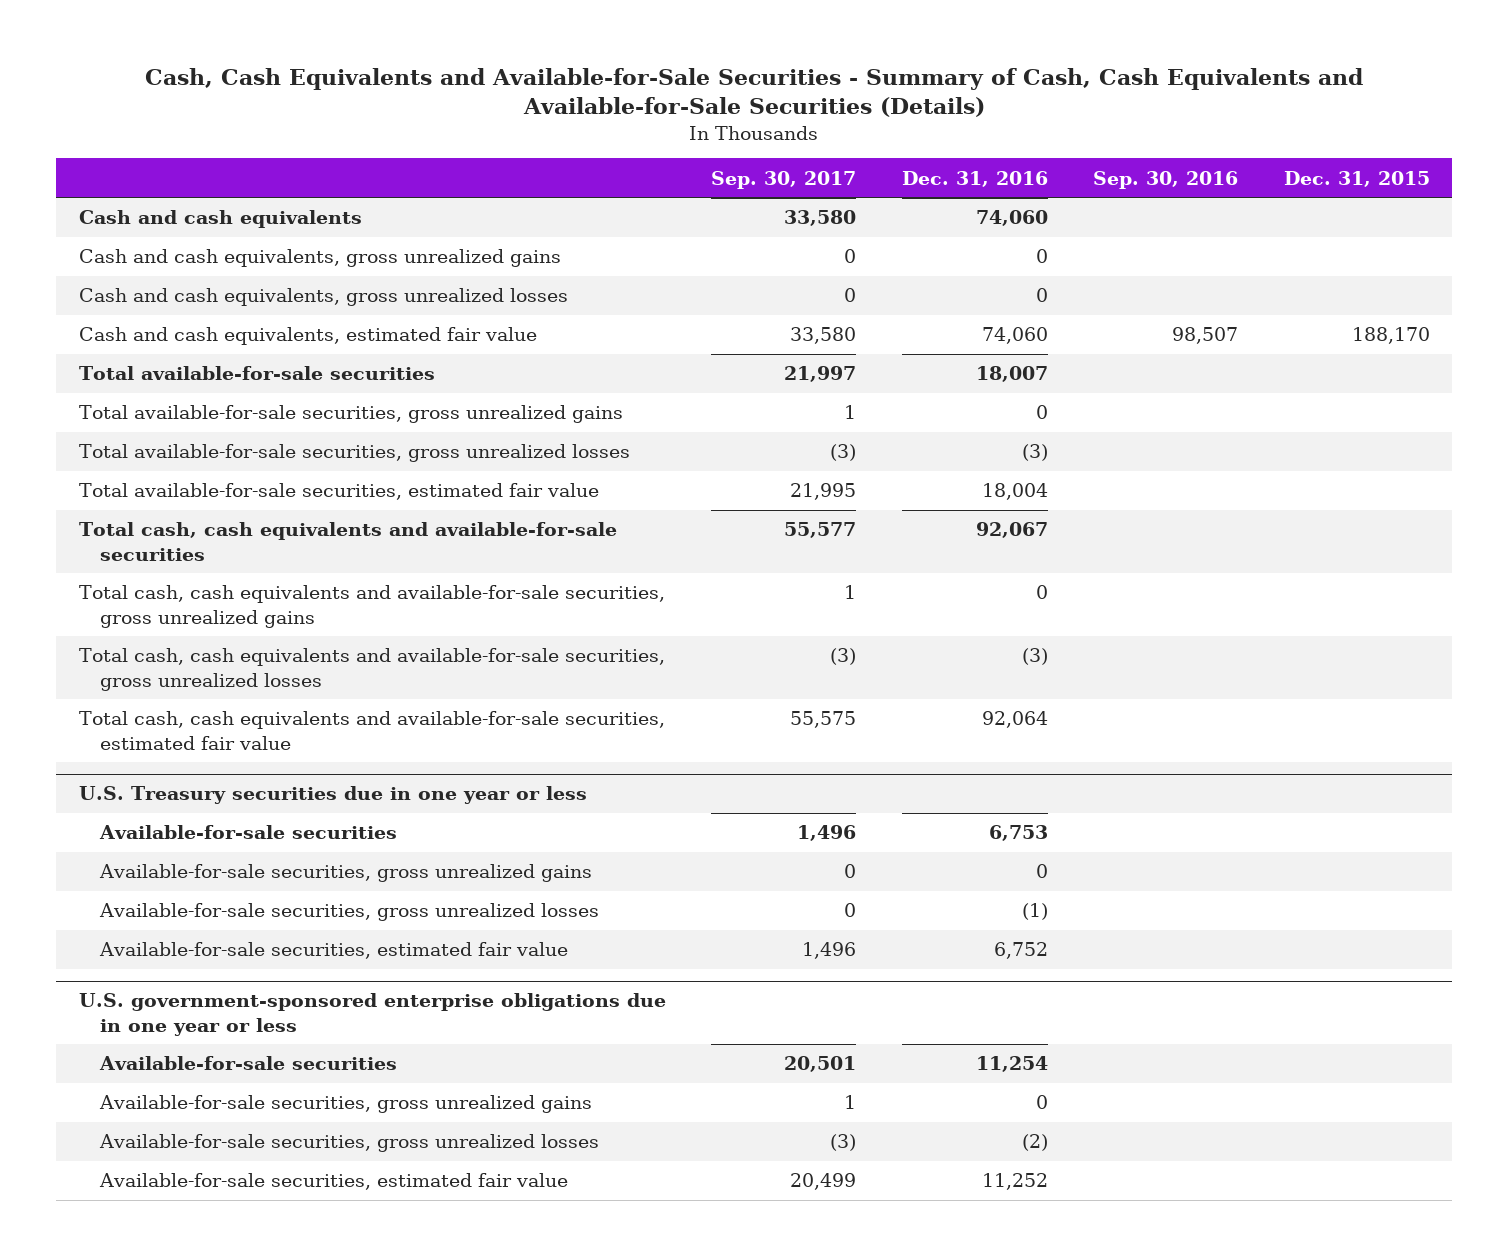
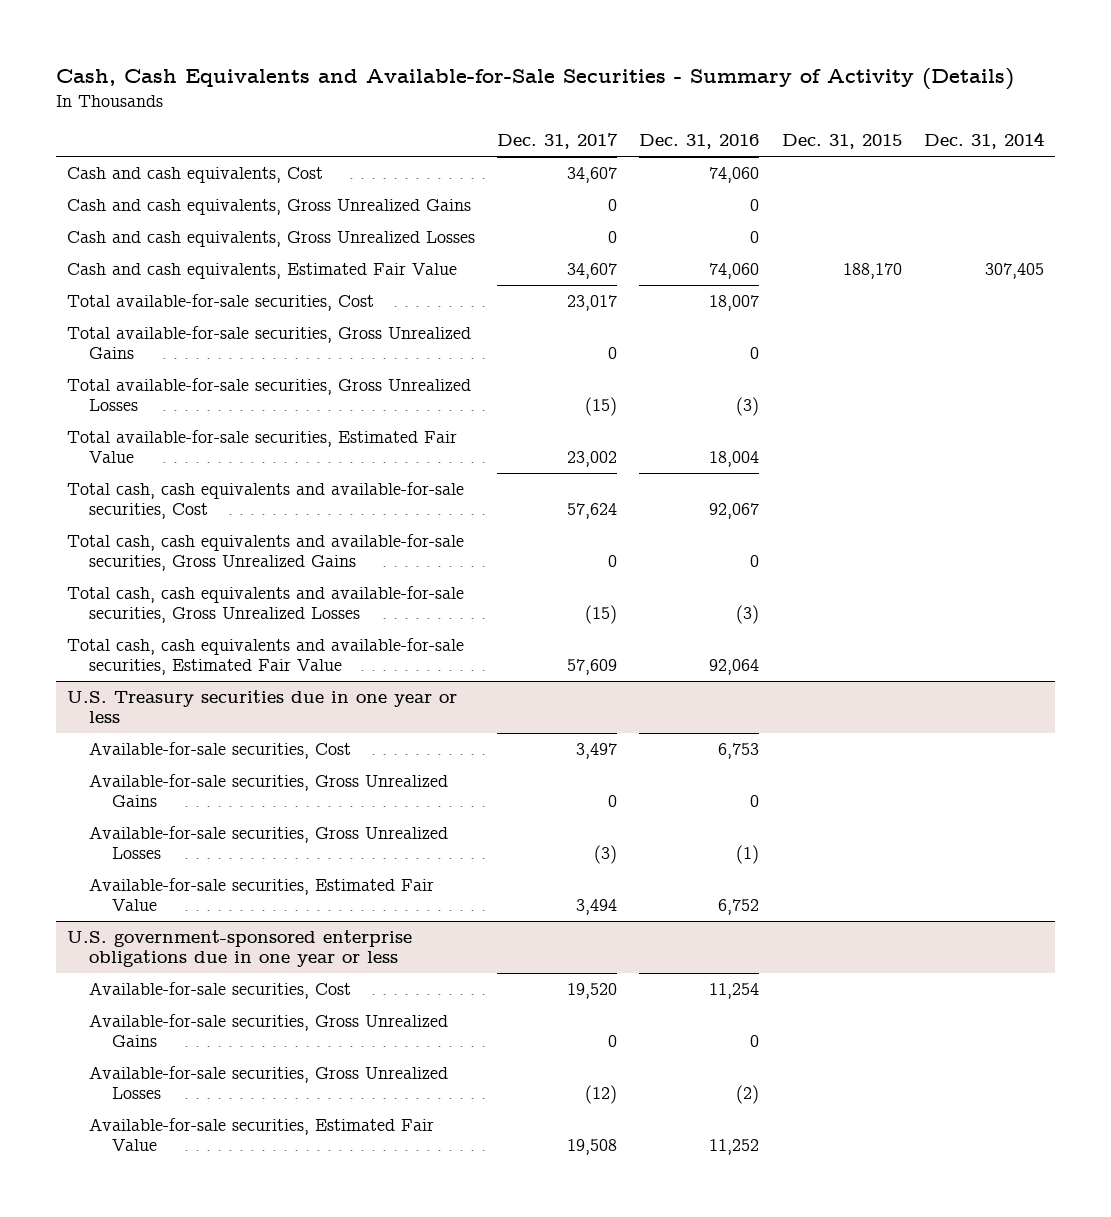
- Cash, Cash Equivalents and Available-for-Sale Securities - Summary of Cash, Cash Equivalents and Available-for-Sale Securities (Details)
+ Cash, Cash Equivalents and Available-for-Sale Securities - Summary of Activity (Details)
- | Sep. 30, 2017 | Dec. 31, 2016 | Sep. 30, 2016 | Dec. 31, 2015
+ | Dec. 31, 2017 | Dec. 31, 2016 | Dec. 31, 2015 | Dec. 31, 2014
- Cash and cash equivalents | 33,580 | 74,060 | |
- Cash and cash equivalents, gross unrealized gains | 0 | 0 | |
- Cash and cash equivalents, gross unrealized losses | 0 | 0 | |
- Cash and cash equivalents, estimated fair value | 33,580 | 74,060 | 98,507 | 188,170
- Total available-for-sale securities | 21,997 | 18,007 | |
- Total available-for-sale securities, gross unrealized gains | 1 | 0 | |
- Total available-for-sale securities, gross unrealized losses | (3) | (3) | |
- Total available-for-sale securities, estimated fair value | 21,995 | 18,004 | |
- Total cash, cash equivalents and available-for-sale securities | 55,577 | 92,067 | |
- Total cash, cash equivalents and available-for-sale securities, gross unrealized gains | 1 | 0 | |
- Total cash, cash equivalents and available-for-sale securities, gross unrealized losses | (3) | (3) | |
- Total cash, cash equivalents and available-for-sale securities, estimated fair value | 55,575 | 92,064 | |
+ Cash and cash equivalents, Cost | 34,607 | 74,060 | |
+ Cash and cash equivalents, Gross Unrealized Gains | 0 | 0 | |
+ Cash and cash equivalents, Gross Unrealized Losses | 0 | 0 | |
+ Cash and cash equivalents, Estimated Fair Value | 34,607 | 74,060 | 188,170 | 307,405
+ Total available-for-sale securities, Cost | 23,017 | 18,007 | |
+ Total available-for-sale securities, Gross Unrealized Gains | 0 | 0 | |
+ Total available-for-sale securities, Gross Unrealized Losses | (15) | (3) | |
+ Total available-for-sale securities, Estimated Fair Value | 23,002 | 18,004 | |
+ Total cash, cash equivalents and available-for-sale securities, Cost | 57,624 | 92,067 | |
+ Total cash, cash equivalents and available-for-sale securities, Gross Unrealized Gains | 0 | 0 | |
+ Total cash, cash equivalents and available-for-sale securities, Gross Unrealized Losses | (15) | (3) | |
+ Total cash, cash equivalents and available-for-sale securities, Estimated Fair Value | 57,609 | 92,064 | |
@ U.S. Treasury securities due in one year or less
- Available-for-sale securities | 1,496 | 6,753 | |
- Available-for-sale securities, gross unrealized gains | 0 | 0 | |
- Available-for-sale securities, gross unrealized losses | 0 | (1) | |
- Available-for-sale securities, estimated fair value | 1,496 | 6,752 | |
+ Available-for-sale securities, Cost | 3,497 | 6,753 | |
+ Available-for-sale securities, Gross Unrealized Gains | 0 | 0 | |
+ Available-for-sale securities, Gross Unrealized Losses | (3) | (1) | |
+ Available-for-sale securities, Estimated Fair Value | 3,494 | 6,752 | |
@ U.S. government-sponsored enterprise obligations due in one year or less
- Available-for-sale securities | 20,501 | 11,254 | |
- Available-for-sale securities, gross unrealized gains | 1 | 0 | |
- Available-for-sale securities, gross unrealized losses | (3) | (2) | |
- Available-for-sale securities, estimated fair value | 20,499 | 11,252 | |
+ Available-for-sale securities, Cost | 19,520 | 11,254 | |
+ Available-for-sale securities, Gross Unrealized Gains | 0 | 0 | |
+ Available-for-sale securities, Gross Unrealized Losses | (12) | (2) | |
+ Available-for-sale securities, Estimated Fair Value | 19,508 | 11,252 | |

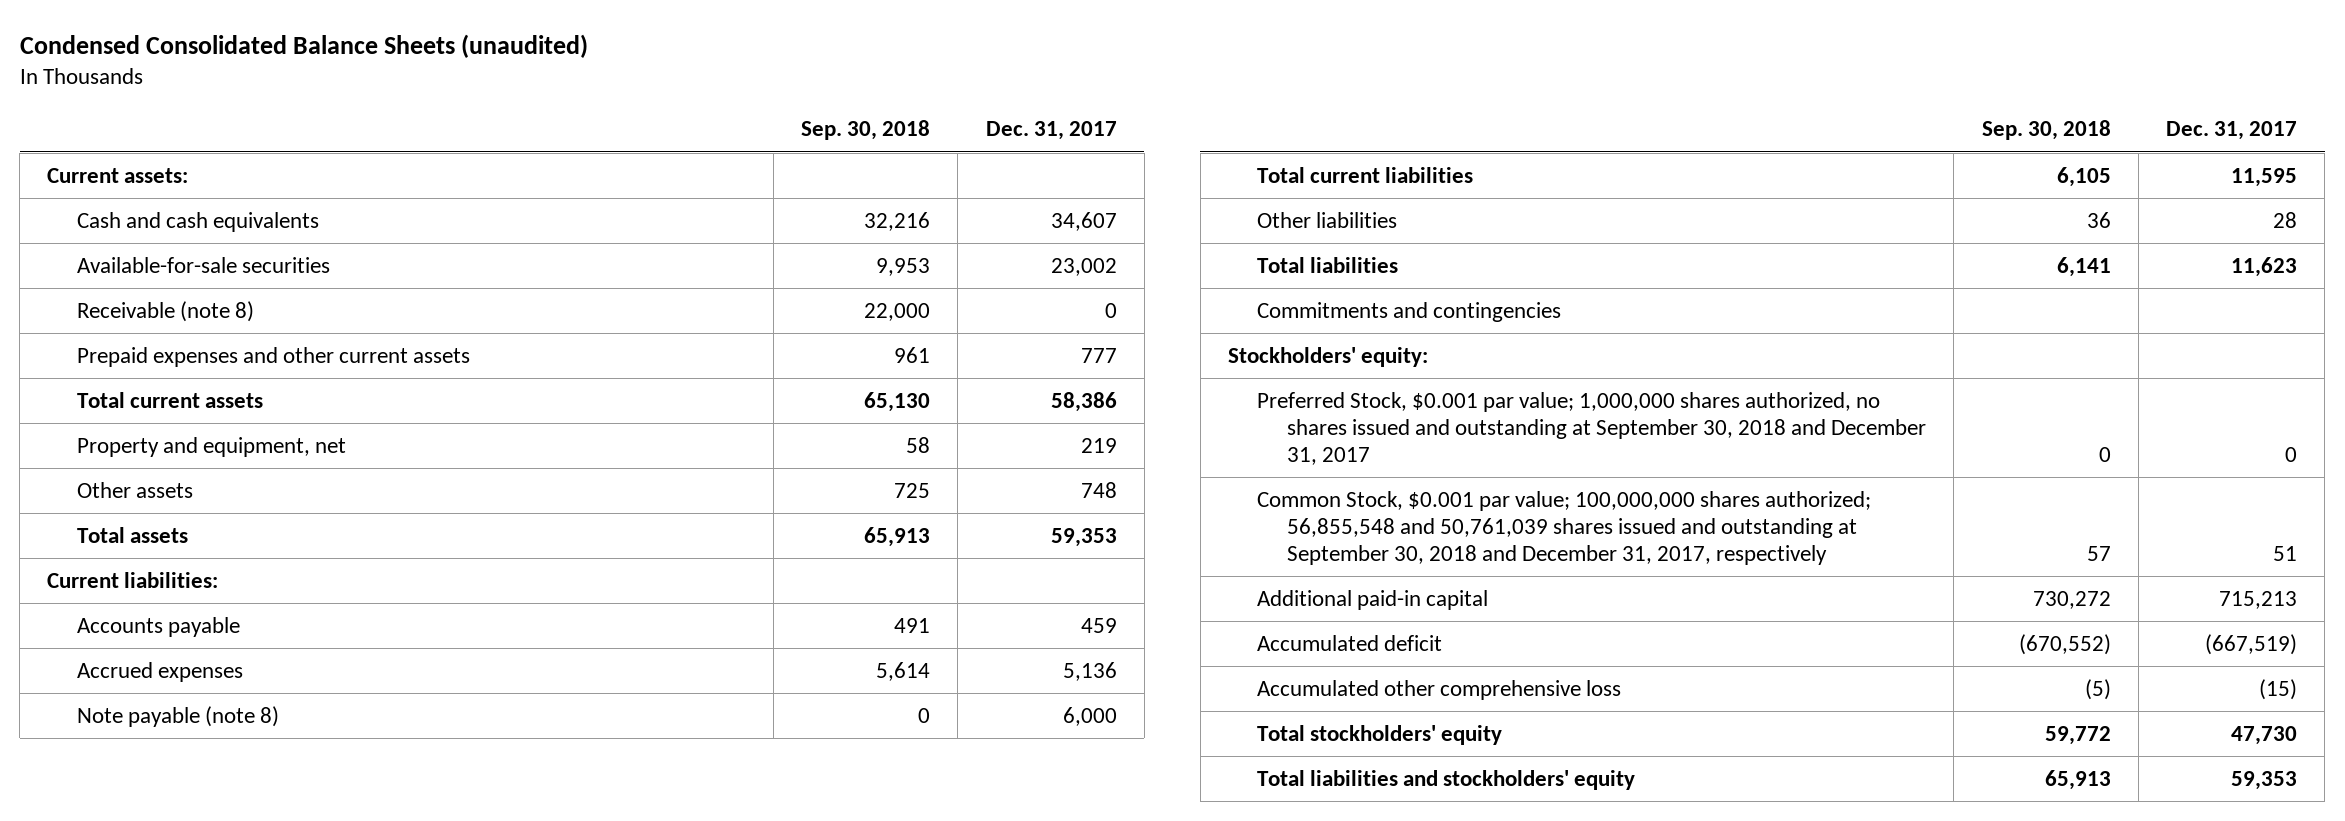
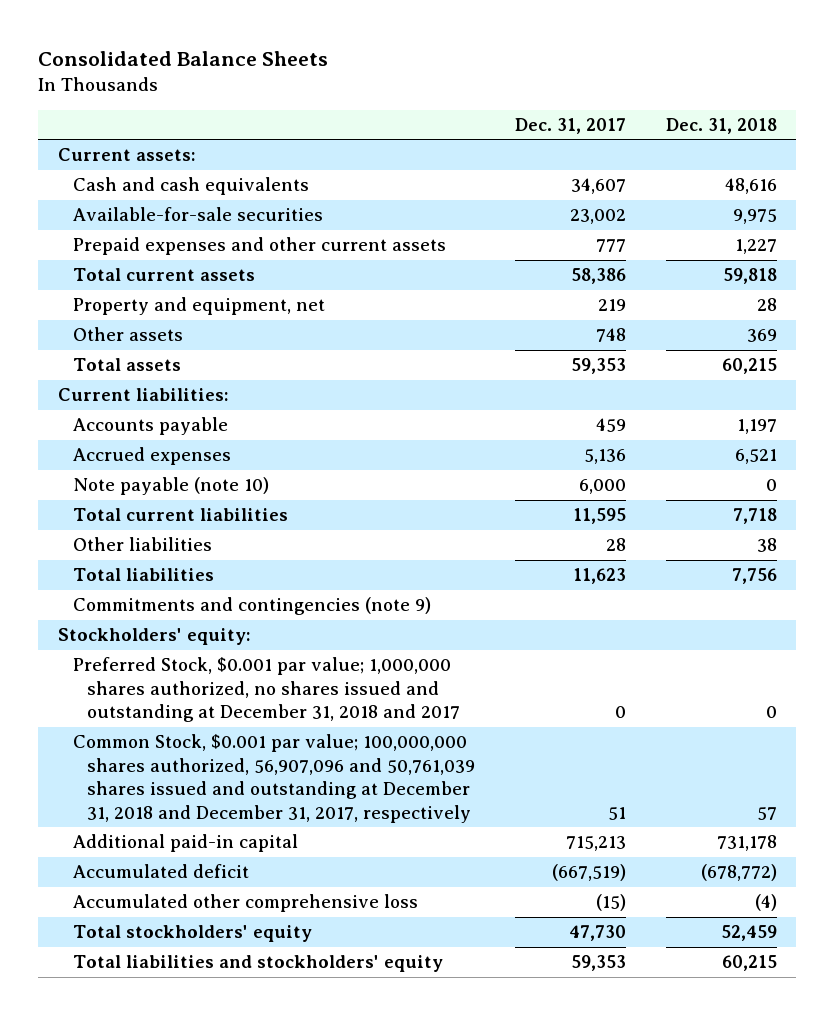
- Condensed Consolidated Balance Sheets (unaudited)
+ Consolidated Balance Sheets
- | Sep. 30, 2018 | Dec. 31, 2017
+ | Dec. 31, 2017 | Dec. 31, 2018
- Receivable (note 8) | 22,000 | 0
- Note payable (note 8) | 0 | 6,000
+ Note payable (note 10) | 6,000 | 0
- Commitments and contingencies
+ Commitments and contingencies (note 9)
- Preferred Stock, $0.001 par value; 1,000,000 shares authorized, no shares issued and outstanding at September 30, 2018 and December 31, 2017 | 0 | 0
- Common Stock, $0.001 par value; 100,000,000 shares authorized; 56,855,548 and 50,761,039 shares issued and outstanding at September 30, 2018 and December 31, 2017, respectively | 57 | 51
+ Preferred Stock, $0.001 par value; 1,000,000 shares authorized, no shares issued and outstanding at December 31, 2018 and 2017 | 0 | 0
+ Common Stock, $0.001 par value; 100,000,000 shares authorized, 56,907,096 and 50,761,039 shares issued and outstanding at December 31, 2018 and December 31, 2017, respectively | 51 | 57

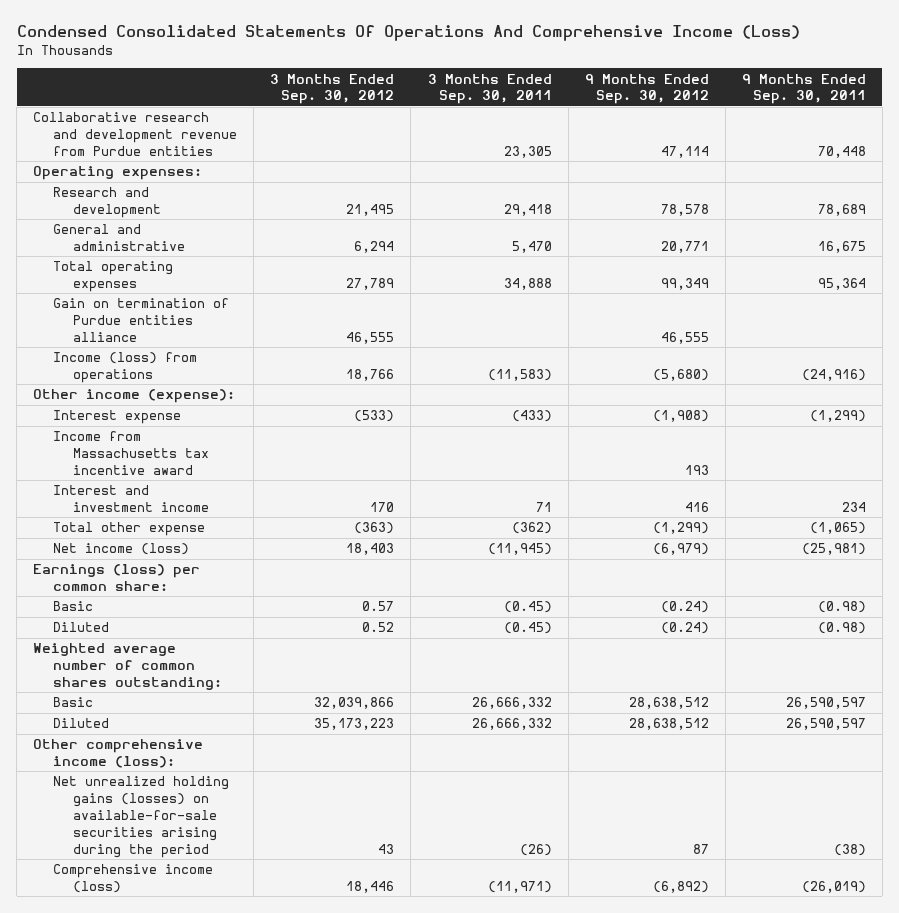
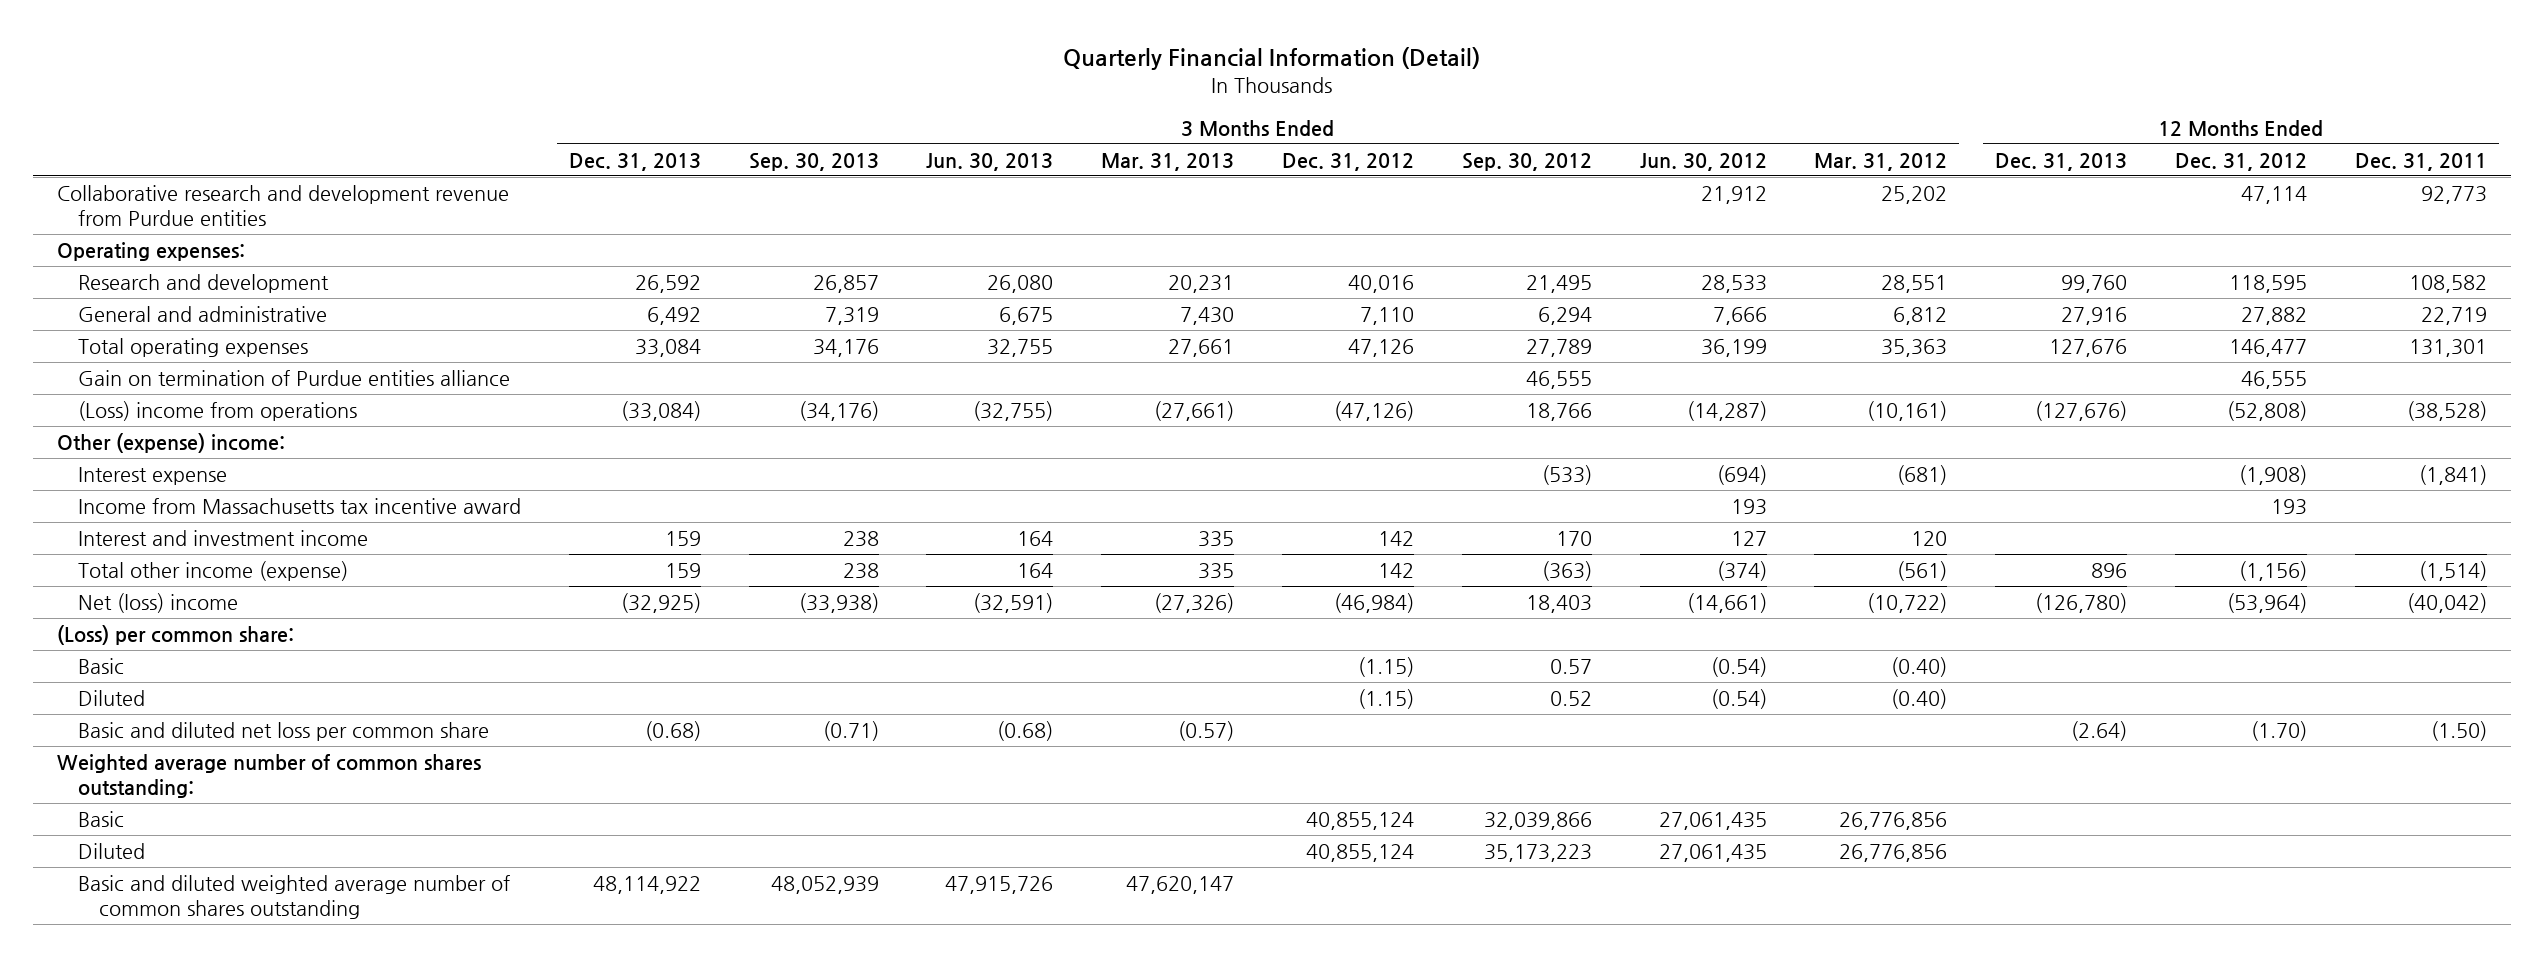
- Condensed Consolidated Statements Of Operations And Comprehensive Income (Loss)
+ Quarterly Financial Information (Detail)
- | 3 Months Ended Sep. 30, 2012 | 3 Months Ended Sep. 30, 2011 | 9 Months Ended Sep. 30, 2012 | 9 Months Ended Sep. 30, 2011
+ | 3 Months Ended Dec. 31, 2013 | 3 Months Ended Sep. 30, 2013 | 3 Months Ended Jun. 30, 2013 | 3 Months Ended Mar. 31, 2013 | 3 Months Ended Dec. 31, 2012 | 3 Months Ended Sep. 30, 2012 | 3 Months Ended Jun. 30, 2012 | 3 Months Ended Mar. 31, 2012 | 12 Months Ended Dec. 31, 2013 | 12 Months Ended Dec. 31, 2012 | 12 Months Ended Dec. 31, 2011
- Income (loss) from operations | 18,766 | (11,583) | (5,680) | (24,916)
- Other income (expense):
+ (Loss) income from operations | (33,084) | (34,176) | (32,755) | (27,661) | (47,126) | 18,766 | (14,287) | (10,161) | (127,676) | (52,808) | (38,528)
+ Other (expense) income:
- Total other expense | (363) | (362) | (1,299) | (1,065)
- Net income (loss) | 18,403 | (11,945) | (6,979) | (25,981)
- Earnings (loss) per common share:
+ Total other income (expense) | 159 | 238 | 164 | 335 | 142 | (363) | (374) | (561) | 896 | (1,156) | (1,514)
+ Net (loss) income | (32,925) | (33,938) | (32,591) | (27,326) | (46,984) | 18,403 | (14,661) | (10,722) | (126,780) | (53,964) | (40,042)
+ (Loss) per common share:
+ Basic and diluted net loss per common share | (0.68) | (0.71) | (0.68) | (0.57) | | | | | (2.64) | (1.70) | (1.50)
- Other comprehensive income (loss):
- Net unrealized holding gains (losses) on available-for-sale securities arising during the period | 43 | (26) | 87 | (38)
- Comprehensive income (loss) | 18,446 | (11,971) | (6,892) | (26,019)
+ Basic and diluted weighted average number of common shares outstanding | 48,114,922 | 48,052,939 | 47,915,726 | 47,620,147 | | | | | | |

